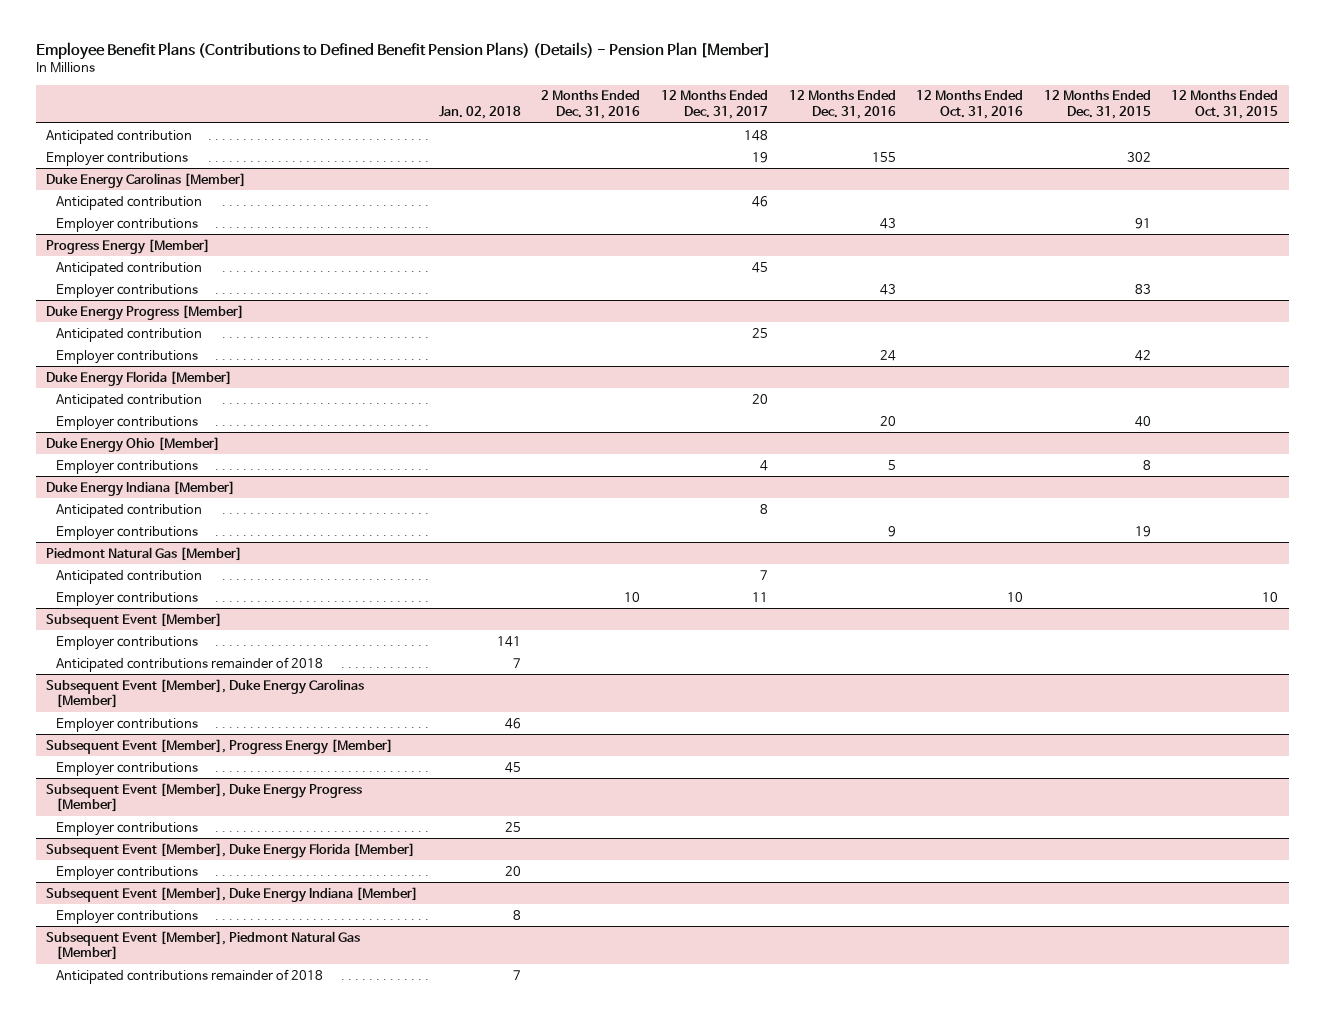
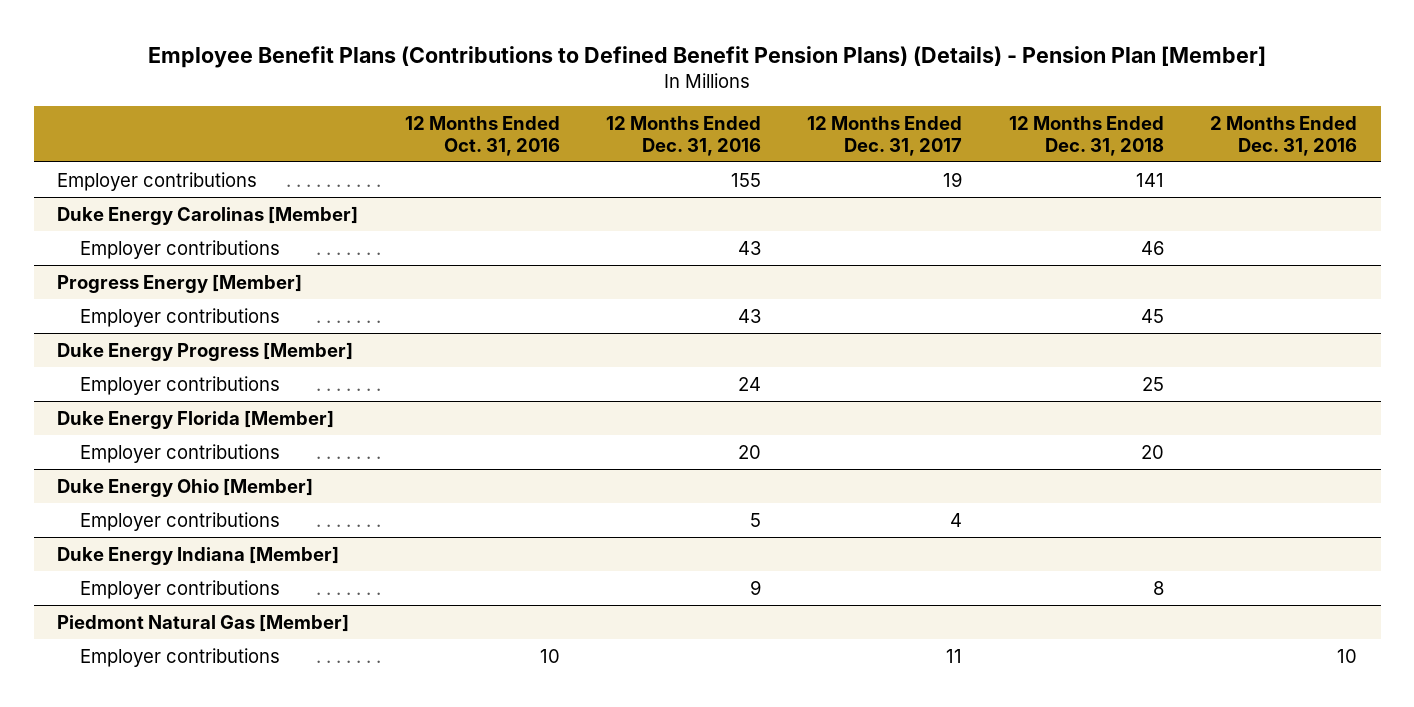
- | Jan. 02, 2018 | 2 Months Ended Dec. 31, 2016 | 12 Months Ended Dec. 31, 2017 | 12 Months Ended Dec. 31, 2016 | 12 Months Ended Oct. 31, 2016 | 12 Months Ended Dec. 31, 2015 | 12 Months Ended Oct. 31, 2015
+ | 12 Months Ended Oct. 31, 2016 | 12 Months Ended Dec. 31, 2016 | 12 Months Ended Dec. 31, 2017 | 12 Months Ended Dec. 31, 2018 | 2 Months Ended Dec. 31, 2016
- Anticipated contribution | | | 148 | | | |
@ Duke Energy Carolinas [Member]
- Anticipated contribution | | | 46 | | | |
@ Progress Energy [Member]
- Anticipated contribution | | | 45 | | | |
@ Duke Energy Progress [Member]
- Anticipated contribution | | | 25 | | | |
@ Duke Energy Florida [Member]
- Anticipated contribution | | | 20 | | | |
@ Duke Energy Indiana [Member]
- Anticipated contribution | | | 8 | | | |
@ Piedmont Natural Gas [Member]
- Anticipated contribution | | | 7 | | | |
- Subsequent Event [Member]
- Employer contributions | 141 | | | | | |
- Anticipated contributions remainder of 2018 | 7 | | | | | |
- Subsequent Event [Member], Duke Energy Carolinas [Member]
- Employer contributions | 46 | | | | | |
- Subsequent Event [Member], Progress Energy [Member]
- Employer contributions | 45 | | | | | |
- Subsequent Event [Member], Duke Energy Progress [Member]
- Employer contributions | 25 | | | | | |
- Subsequent Event [Member], Duke Energy Florida [Member]
- Employer contributions | 20 | | | | | |
- Subsequent Event [Member], Duke Energy Indiana [Member]
- Employer contributions | 8 | | | | | |
- Subsequent Event [Member], Piedmont Natural Gas [Member]
- Anticipated contributions remainder of 2018 | 7 | | | | | |

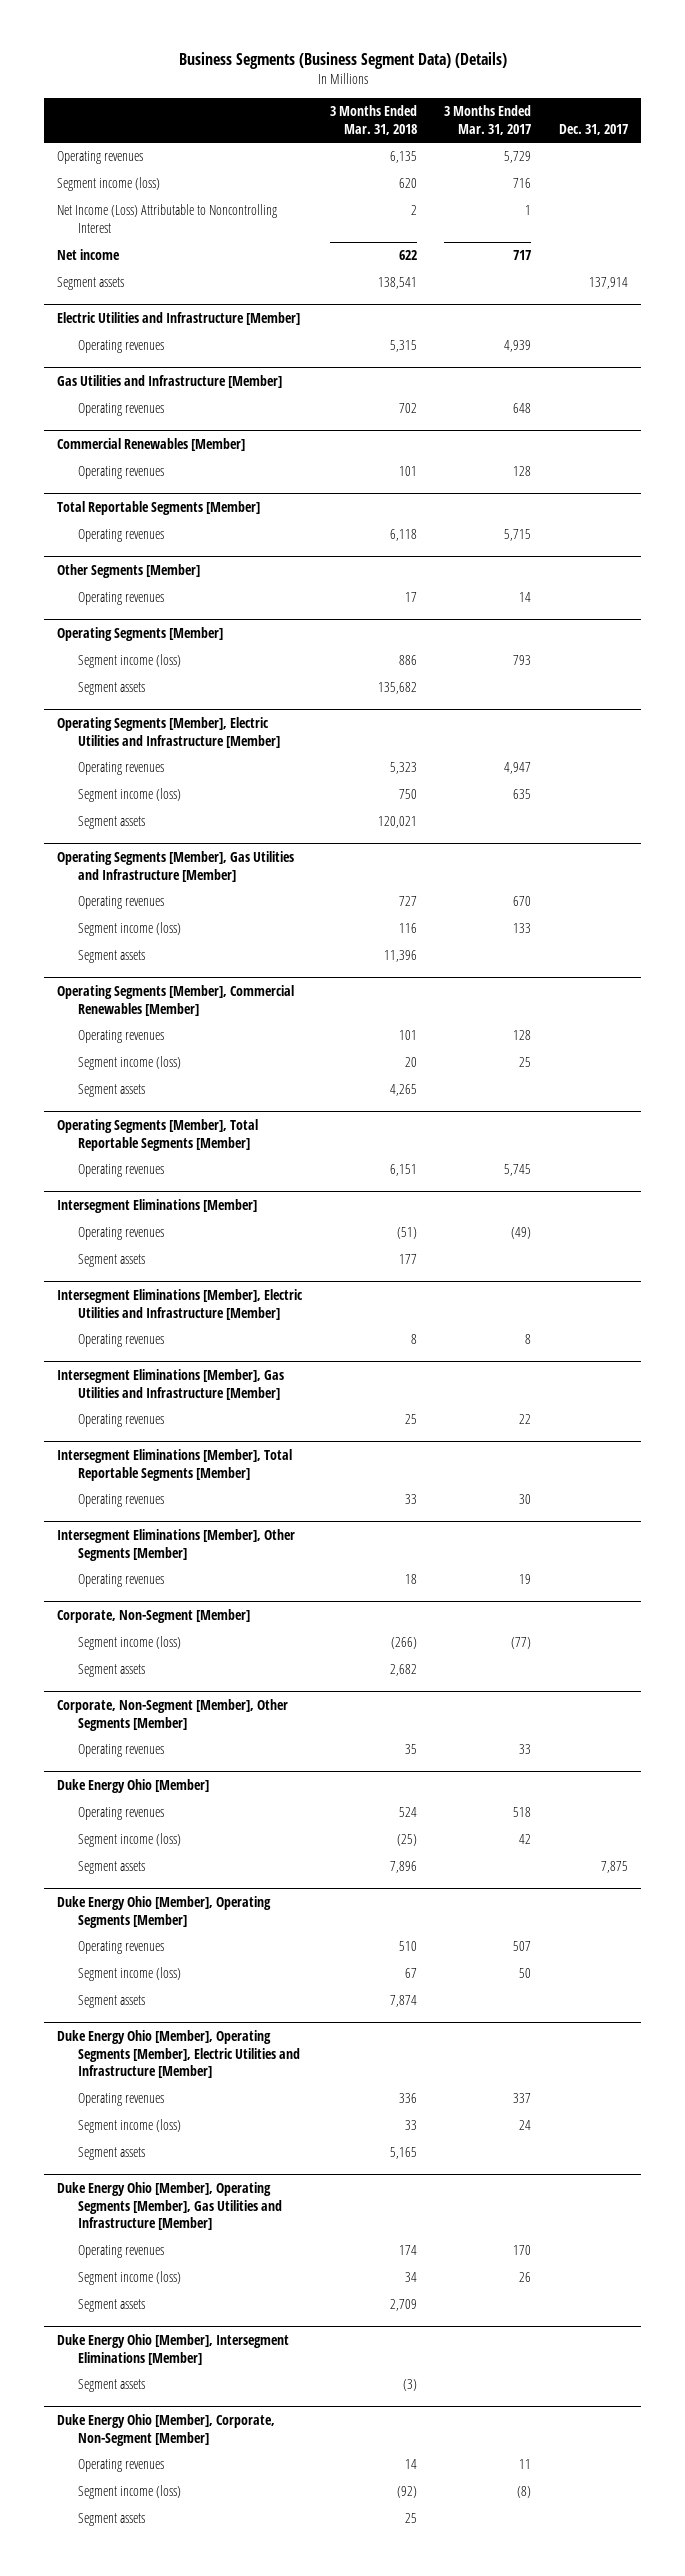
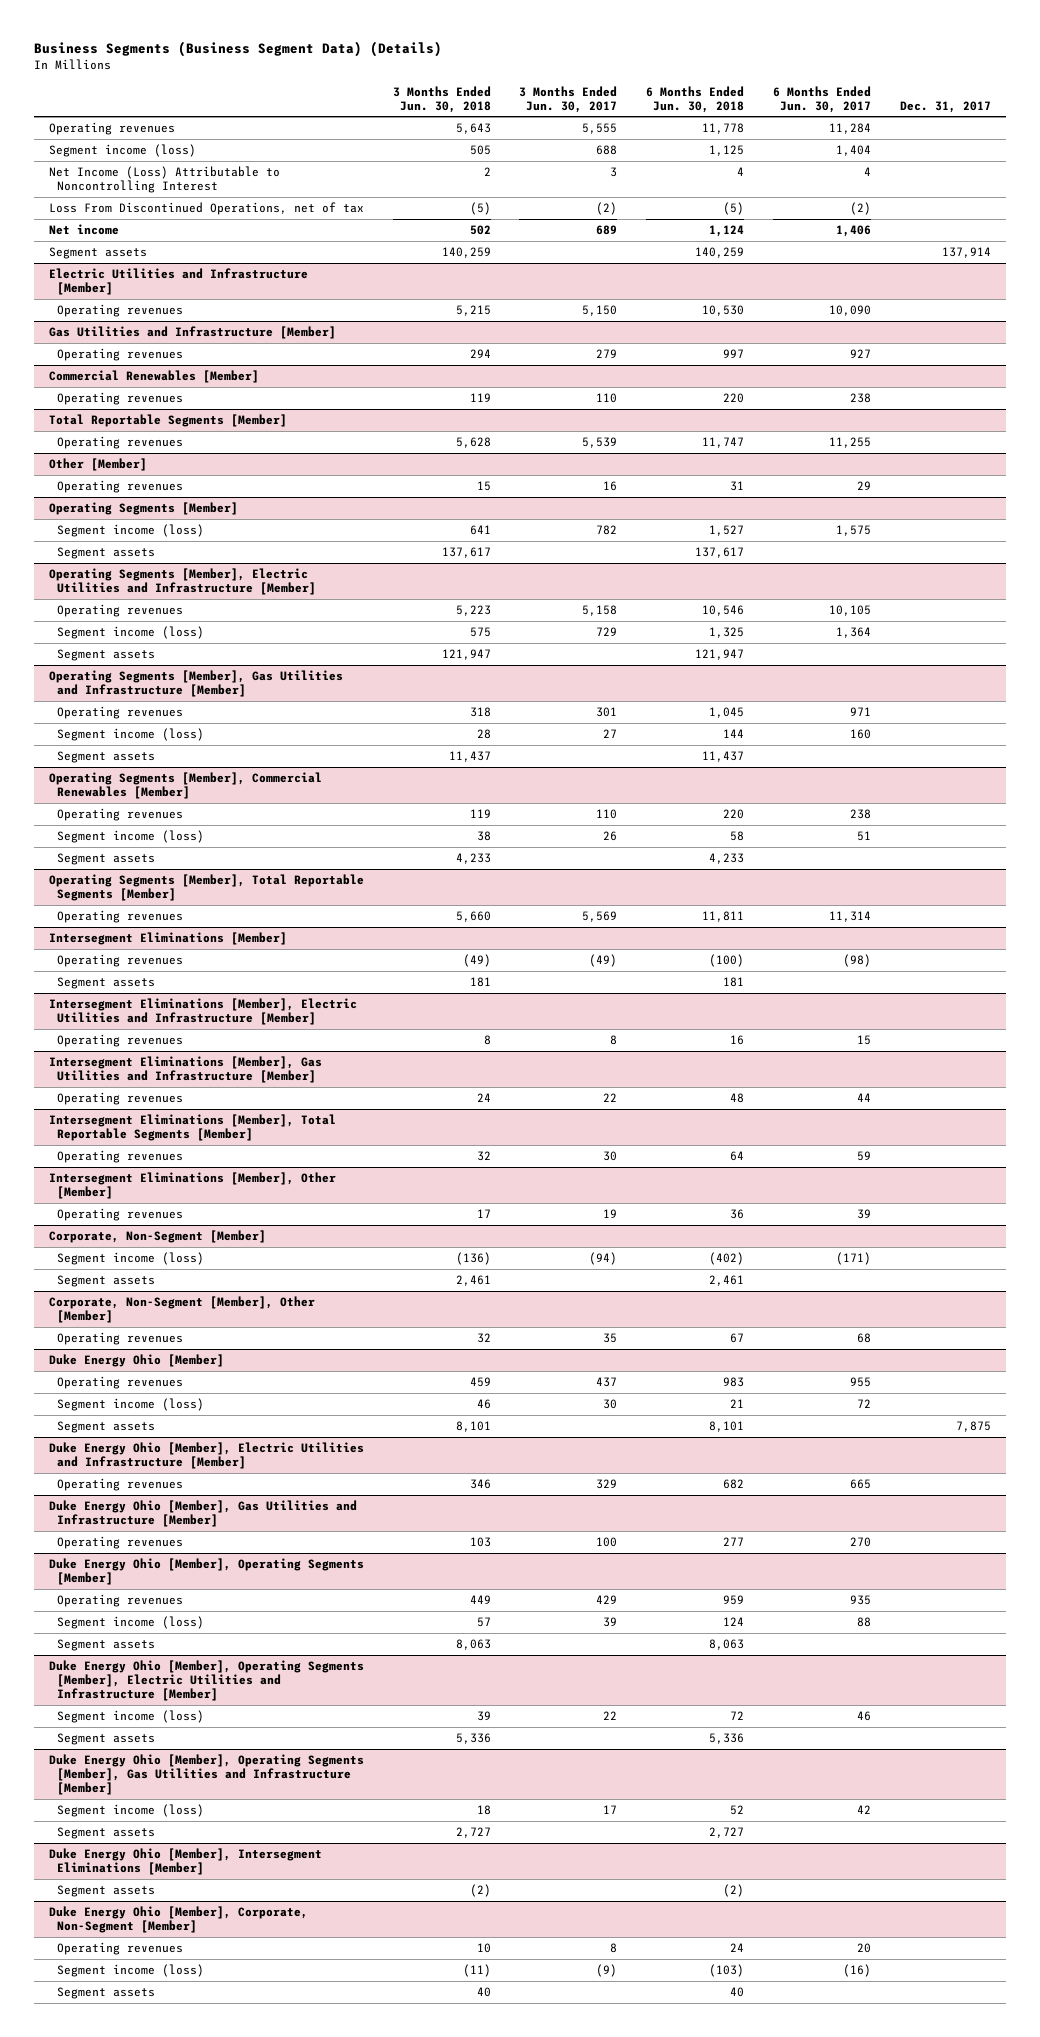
- | 3 Months Ended Mar. 31, 2018 | 3 Months Ended Mar. 31, 2017 | Dec. 31, 2017
+ | 3 Months Ended Jun. 30, 2018 | 3 Months Ended Jun. 30, 2017 | 6 Months Ended Jun. 30, 2018 | 6 Months Ended Jun. 30, 2017 | Dec. 31, 2017
+ Loss From Discontinued Operations, net of tax | (5) | (2) | (5) | (2) |
- Other Segments [Member]
+ Other [Member]
- Intersegment Eliminations [Member], Other Segments [Member]
+ Intersegment Eliminations [Member], Other [Member]
- Corporate, Non-Segment [Member], Other Segments [Member]
+ Corporate, Non-Segment [Member], Other [Member]
+ Duke Energy Ohio [Member], Electric Utilities and Infrastructure [Member]
+ Operating revenues | 346 | 329 | 682 | 665 |
+ Duke Energy Ohio [Member], Gas Utilities and Infrastructure [Member]
+ Operating revenues | 103 | 100 | 277 | 270 |
@ Duke Energy Ohio [Member], Operating Segments [Member], Electric Utilities and Infrastructure [Member]
- Operating revenues | 336 | 337 |
@ Duke Energy Ohio [Member], Operating Segments [Member], Gas Utilities and Infrastructure [Member]
- Operating revenues | 174 | 170 |

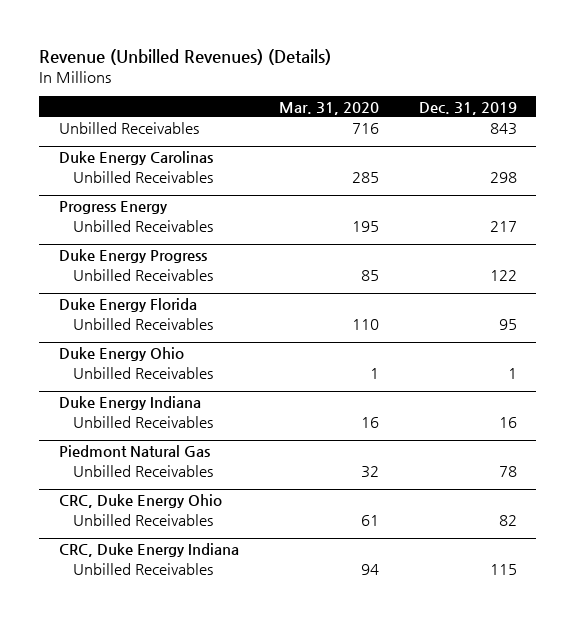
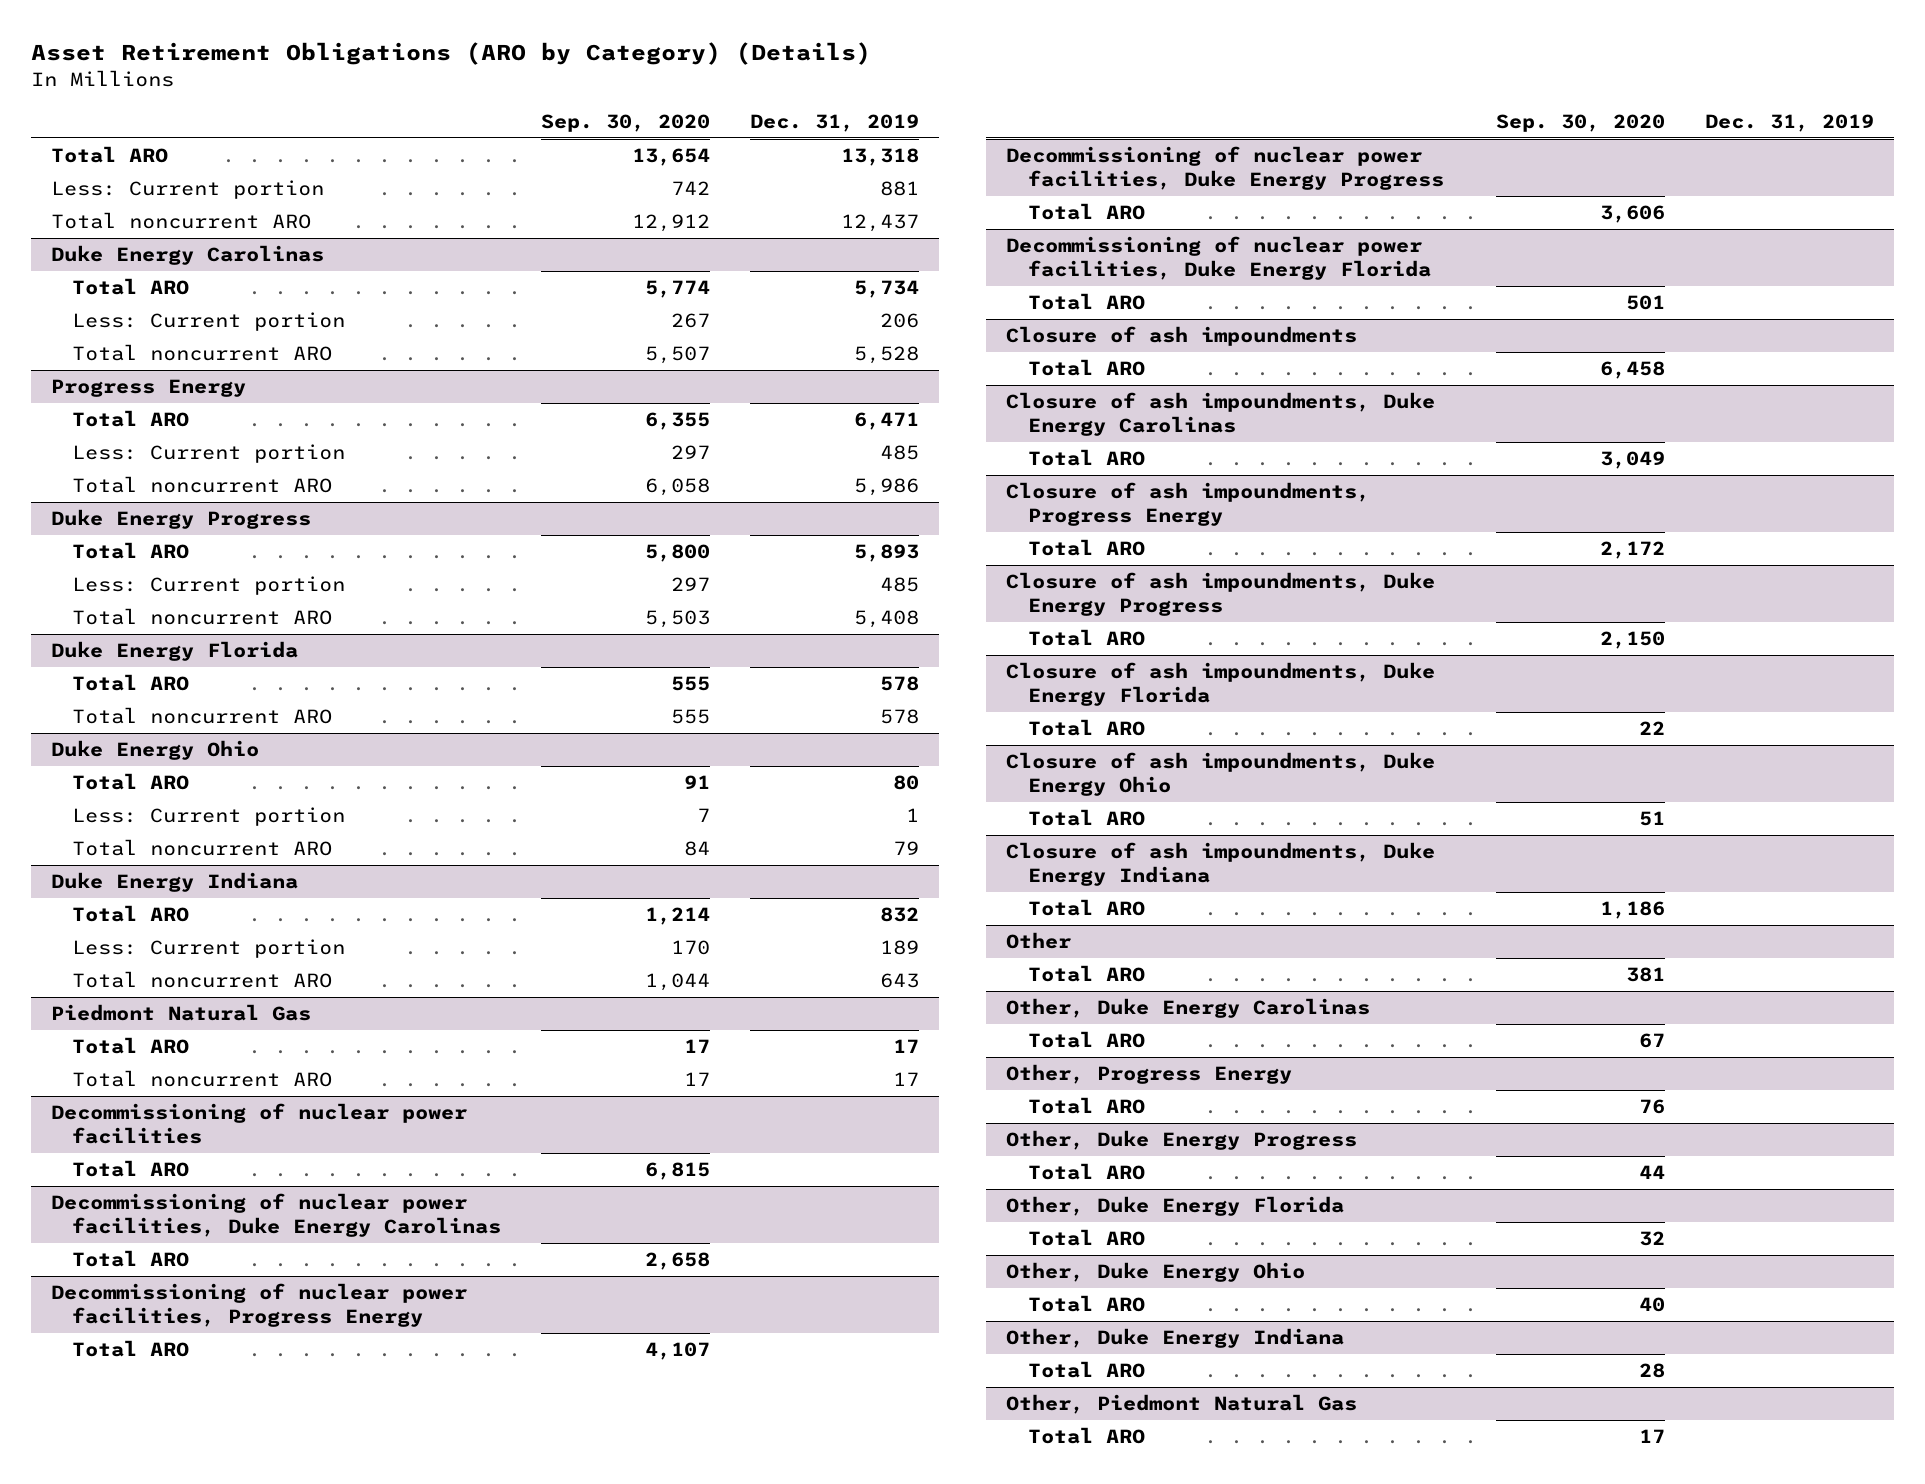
- Revenue (Unbilled Revenues) (Details)
+ Asset Retirement Obligations (ARO by Category) (Details)
- | Mar. 31, 2020 | Dec. 31, 2019
+ | Sep. 30, 2020 | Dec. 31, 2019
- Unbilled Receivables | 716 | 843
+ Total ARO | 13,654 | 13,318
+ Less: Current portion | 742 | 881
+ Total noncurrent ARO | 12,912 | 12,437
@ Duke Energy Carolinas
- Unbilled Receivables | 285 | 298
+ Total ARO | 5,774 | 5,734
+ Less: Current portion | 267 | 206
+ Total noncurrent ARO | 5,507 | 5,528
@ Progress Energy
- Unbilled Receivables | 195 | 217
+ Total ARO | 6,355 | 6,471
+ Less: Current portion | 297 | 485
+ Total noncurrent ARO | 6,058 | 5,986
@ Duke Energy Progress
- Unbilled Receivables | 85 | 122
+ Total ARO | 5,800 | 5,893
+ Less: Current portion | 297 | 485
+ Total noncurrent ARO | 5,503 | 5,408
@ Duke Energy Florida
- Unbilled Receivables | 110 | 95
+ Total ARO | 555 | 578
+ Total noncurrent ARO | 555 | 578
@ Duke Energy Ohio
- Unbilled Receivables | 1 | 1
+ Total ARO | 91 | 80
+ Less: Current portion | 7 | 1
+ Total noncurrent ARO | 84 | 79
@ Duke Energy Indiana
- Unbilled Receivables | 16 | 16
+ Total ARO | 1,214 | 832
+ Less: Current portion | 170 | 189
+ Total noncurrent ARO | 1,044 | 643
@ Piedmont Natural Gas
- Unbilled Receivables | 32 | 78
- CRC, Duke Energy Ohio
- Unbilled Receivables | 61 | 82
- CRC, Duke Energy Indiana
- Unbilled Receivables | 94 | 115
@ Piedmont Natural Gas
+ Total ARO | 17 | 17
+ Total noncurrent ARO | 17 | 17
+ Decommissioning of nuclear power facilities
+ Total ARO | 6,815 |
+ Decommissioning of nuclear power facilities, Duke Energy Carolinas
+ Total ARO | 2,658 |
+ Decommissioning of nuclear power facilities, Progress Energy
+ Total ARO | 4,107 |
+ Decommissioning of nuclear power facilities, Duke Energy Progress
+ Total ARO | 3,606 |
+ Decommissioning of nuclear power facilities, Duke Energy Florida
+ Total ARO | 501 |
+ Closure of ash impoundments
+ Total ARO | 6,458 |
+ Closure of ash impoundments, Duke Energy Carolinas
+ Total ARO | 3,049 |
+ Closure of ash impoundments, Progress Energy
+ Total ARO | 2,172 |
+ Closure of ash impoundments, Duke Energy Progress
+ Total ARO | 2,150 |
+ Closure of ash impoundments, Duke Energy Florida
+ Total ARO | 22 |
+ Closure of ash impoundments, Duke Energy Ohio
+ Total ARO | 51 |
+ Closure of ash impoundments, Duke Energy Indiana
+ Total ARO | 1,186 |
+ Other
+ Total ARO | 381 |
+ Other, Duke Energy Carolinas
+ Total ARO | 67 |
+ Other, Progress Energy
+ Total ARO | 76 |
+ Other, Duke Energy Progress
+ Total ARO | 44 |
+ Other, Duke Energy Florida
+ Total ARO | 32 |
+ Other, Duke Energy Ohio
+ Total ARO | 40 |
+ Other, Duke Energy Indiana
+ Total ARO | 28 |
+ Other, Piedmont Natural Gas
+ Total ARO | 17 |

